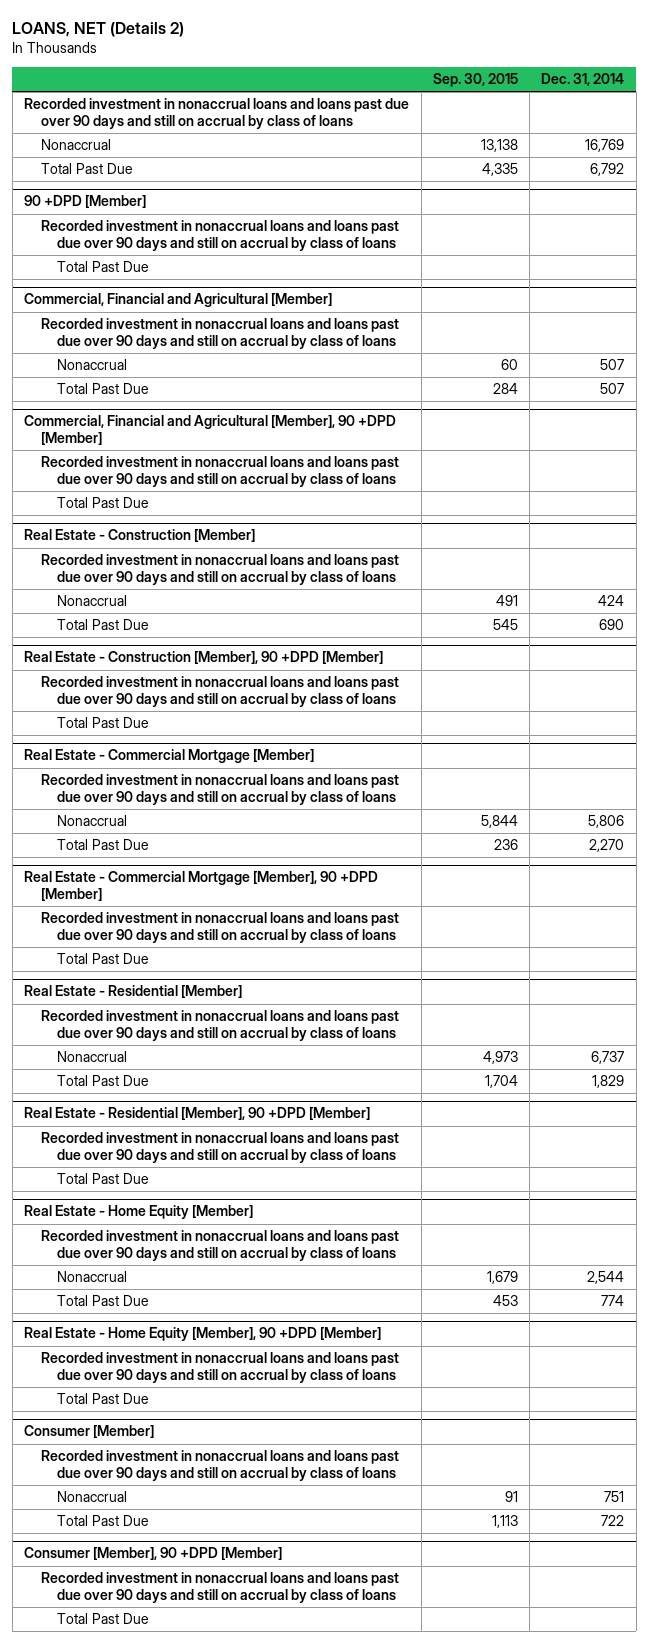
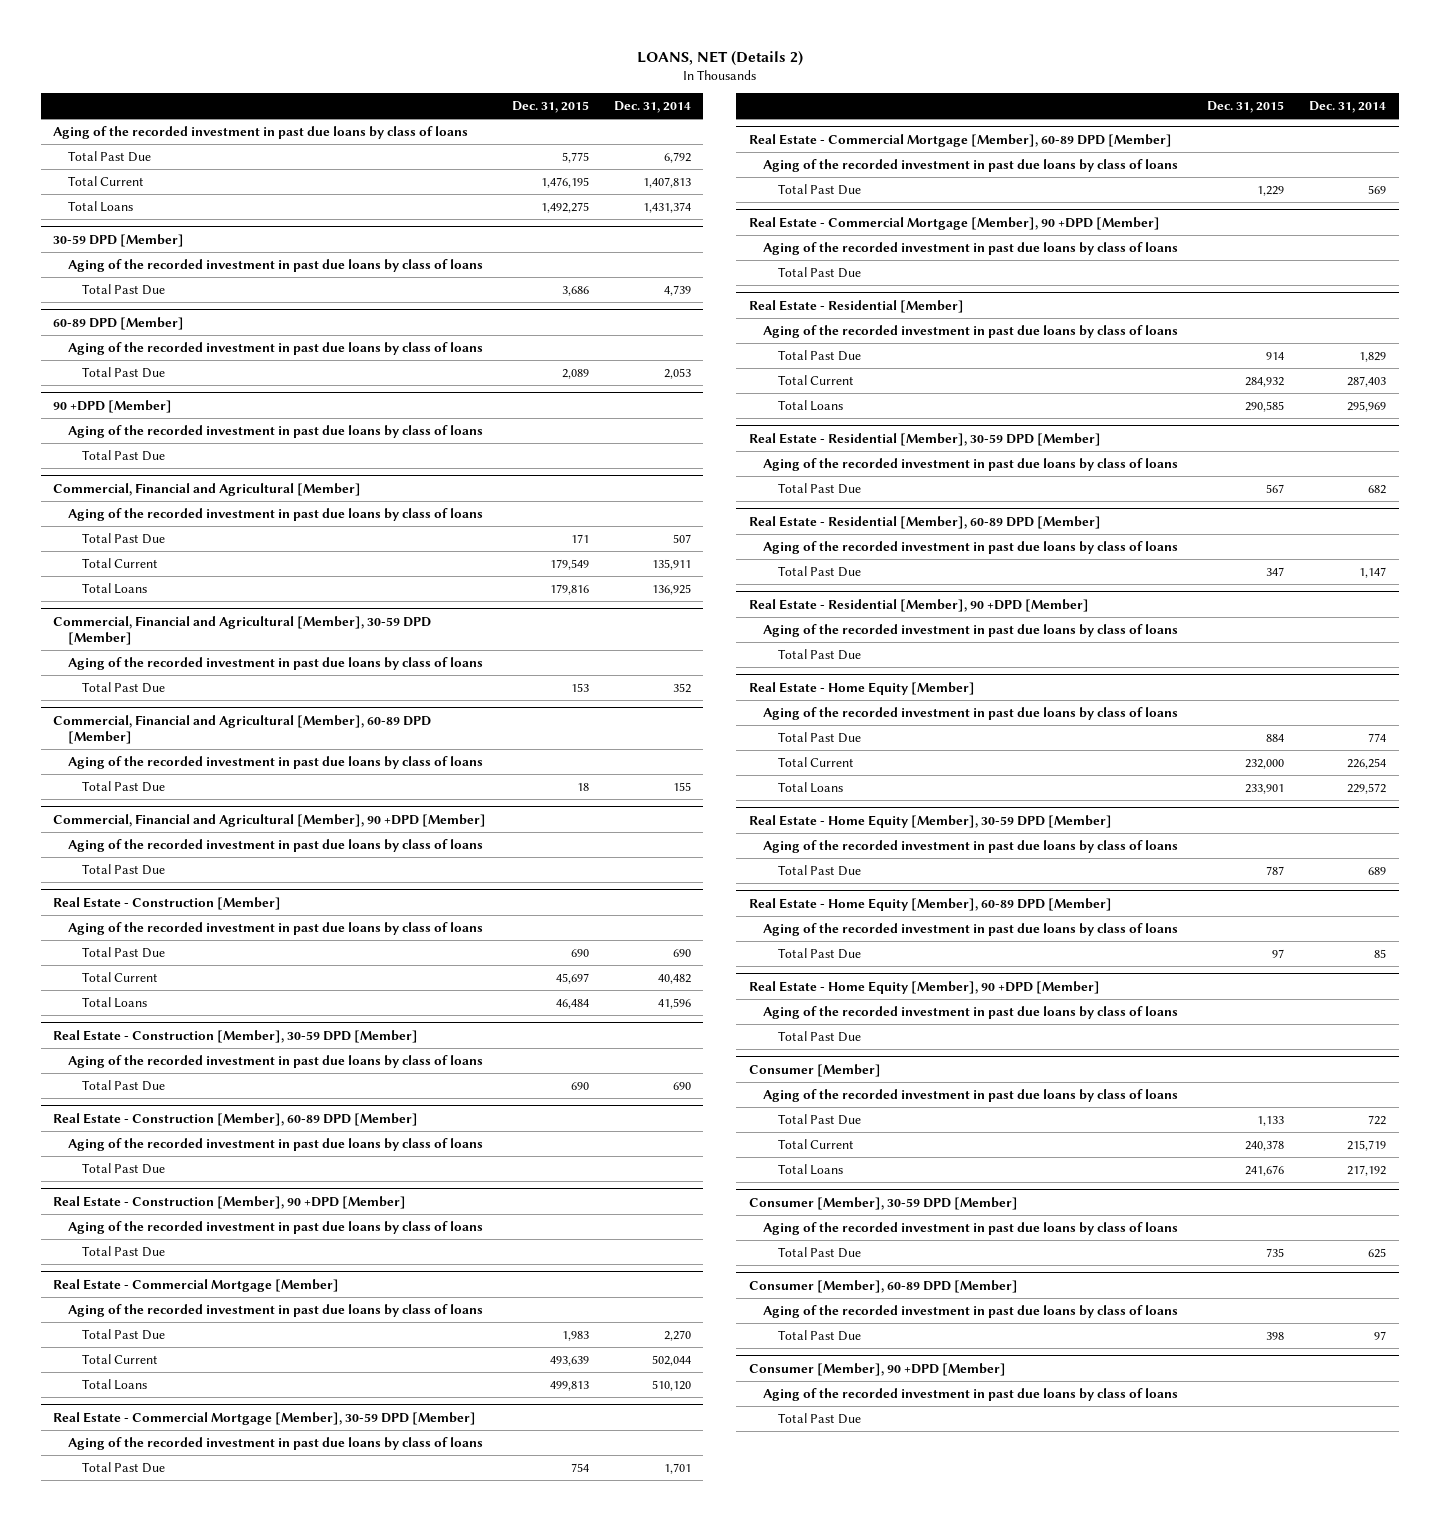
- | Sep. 30, 2015 | Dec. 31, 2014
+ | Dec. 31, 2015 | Dec. 31, 2014
- Recorded investment in nonaccrual loans and loans past due over 90 days and still on accrual by class of loans
- Nonaccrual | 13,138 | 16,769
+ Aging of the recorded investment in past due loans by class of loans
+ Total Current | 1,476,195 | 1,407,813
+ Total Loans | 1,492,275 | 1,431,374
+ 30-59 DPD [Member]
+ Aging of the recorded investment in past due loans by class of loans
+ Total Past Due | 3,686 | 4,739
+ 60-89 DPD [Member]
+ Aging of the recorded investment in past due loans by class of loans
+ Total Past Due | 2,089 | 2,053
@ 90 +DPD [Member]
- Recorded investment in nonaccrual loans and loans past due over 90 days and still on accrual by class of loans
+ Aging of the recorded investment in past due loans by class of loans
@ Commercial, Financial and Agricultural [Member]
- Recorded investment in nonaccrual loans and loans past due over 90 days and still on accrual by class of loans
- Nonaccrual | 60 | 507
+ Aging of the recorded investment in past due loans by class of loans
+ Total Current | 179,549 | 135,911
+ Total Loans | 179,816 | 136,925
+ Commercial, Financial and Agricultural [Member], 30-59 DPD [Member]
+ Aging of the recorded investment in past due loans by class of loans
+ Total Past Due | 153 | 352
+ Commercial, Financial and Agricultural [Member], 60-89 DPD [Member]
+ Aging of the recorded investment in past due loans by class of loans
+ Total Past Due | 18 | 155
@ Commercial, Financial and Agricultural [Member], 90 +DPD [Member]
- Recorded investment in nonaccrual loans and loans past due over 90 days and still on accrual by class of loans
+ Aging of the recorded investment in past due loans by class of loans
@ Real Estate - Construction [Member]
- Recorded investment in nonaccrual loans and loans past due over 90 days and still on accrual by class of loans
- Nonaccrual | 491 | 424
+ Aging of the recorded investment in past due loans by class of loans
+ Total Current | 45,697 | 40,482
+ Total Loans | 46,484 | 41,596
+ Real Estate - Construction [Member], 30-59 DPD [Member]
+ Aging of the recorded investment in past due loans by class of loans
+ Total Past Due | 690 | 690
+ Real Estate - Construction [Member], 60-89 DPD [Member]
+ Aging of the recorded investment in past due loans by class of loans
+ Total Past Due
@ Real Estate - Construction [Member], 90 +DPD [Member]
- Recorded investment in nonaccrual loans and loans past due over 90 days and still on accrual by class of loans
+ Aging of the recorded investment in past due loans by class of loans
@ Real Estate - Commercial Mortgage [Member]
- Recorded investment in nonaccrual loans and loans past due over 90 days and still on accrual by class of loans
- Nonaccrual | 5,844 | 5,806
+ Aging of the recorded investment in past due loans by class of loans
+ Total Current | 493,639 | 502,044
+ Total Loans | 499,813 | 510,120
+ Real Estate - Commercial Mortgage [Member], 30-59 DPD [Member]
+ Aging of the recorded investment in past due loans by class of loans
+ Total Past Due | 754 | 1,701
+ Real Estate - Commercial Mortgage [Member], 60-89 DPD [Member]
+ Aging of the recorded investment in past due loans by class of loans
+ Total Past Due | 1,229 | 569
@ Real Estate - Commercial Mortgage [Member], 90 +DPD [Member]
- Recorded investment in nonaccrual loans and loans past due over 90 days and still on accrual by class of loans
+ Aging of the recorded investment in past due loans by class of loans
@ Real Estate - Residential [Member]
- Recorded investment in nonaccrual loans and loans past due over 90 days and still on accrual by class of loans
- Nonaccrual | 4,973 | 6,737
+ Aging of the recorded investment in past due loans by class of loans
+ Total Current | 284,932 | 287,403
+ Total Loans | 290,585 | 295,969
+ Real Estate - Residential [Member], 30-59 DPD [Member]
+ Aging of the recorded investment in past due loans by class of loans
+ Total Past Due | 567 | 682
+ Real Estate - Residential [Member], 60-89 DPD [Member]
+ Aging of the recorded investment in past due loans by class of loans
+ Total Past Due | 347 | 1,147
@ Real Estate - Residential [Member], 90 +DPD [Member]
- Recorded investment in nonaccrual loans and loans past due over 90 days and still on accrual by class of loans
+ Aging of the recorded investment in past due loans by class of loans
@ Real Estate - Home Equity [Member]
- Recorded investment in nonaccrual loans and loans past due over 90 days and still on accrual by class of loans
- Nonaccrual | 1,679 | 2,544
+ Aging of the recorded investment in past due loans by class of loans
+ Total Current | 232,000 | 226,254
+ Total Loans | 233,901 | 229,572
+ Real Estate - Home Equity [Member], 30-59 DPD [Member]
+ Aging of the recorded investment in past due loans by class of loans
+ Total Past Due | 787 | 689
+ Real Estate - Home Equity [Member], 60-89 DPD [Member]
+ Aging of the recorded investment in past due loans by class of loans
+ Total Past Due | 97 | 85
@ Real Estate - Home Equity [Member], 90 +DPD [Member]
- Recorded investment in nonaccrual loans and loans past due over 90 days and still on accrual by class of loans
+ Aging of the recorded investment in past due loans by class of loans
@ Consumer [Member]
- Recorded investment in nonaccrual loans and loans past due over 90 days and still on accrual by class of loans
- Nonaccrual | 91 | 751
+ Aging of the recorded investment in past due loans by class of loans
+ Total Current | 240,378 | 215,719
+ Total Loans | 241,676 | 217,192
+ Consumer [Member], 30-59 DPD [Member]
+ Aging of the recorded investment in past due loans by class of loans
+ Total Past Due | 735 | 625
+ Consumer [Member], 60-89 DPD [Member]
+ Aging of the recorded investment in past due loans by class of loans
+ Total Past Due | 398 | 97
@ Consumer [Member], 90 +DPD [Member]
- Recorded investment in nonaccrual loans and loans past due over 90 days and still on accrual by class of loans
+ Aging of the recorded investment in past due loans by class of loans

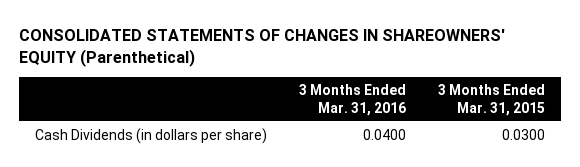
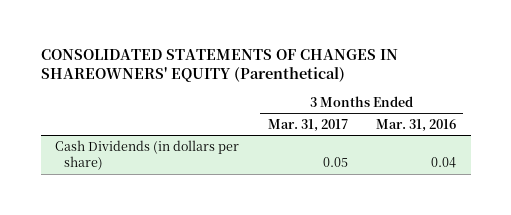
- | 3 Months Ended Mar. 31, 2016 | 3 Months Ended Mar. 31, 2015
+ | 3 Months Ended Mar. 31, 2017 | 3 Months Ended Mar. 31, 2016
- Cash Dividends (in dollars per share) | 0.0400 | 0.0300
+ Cash Dividends (in dollars per share) | 0.05 | 0.04

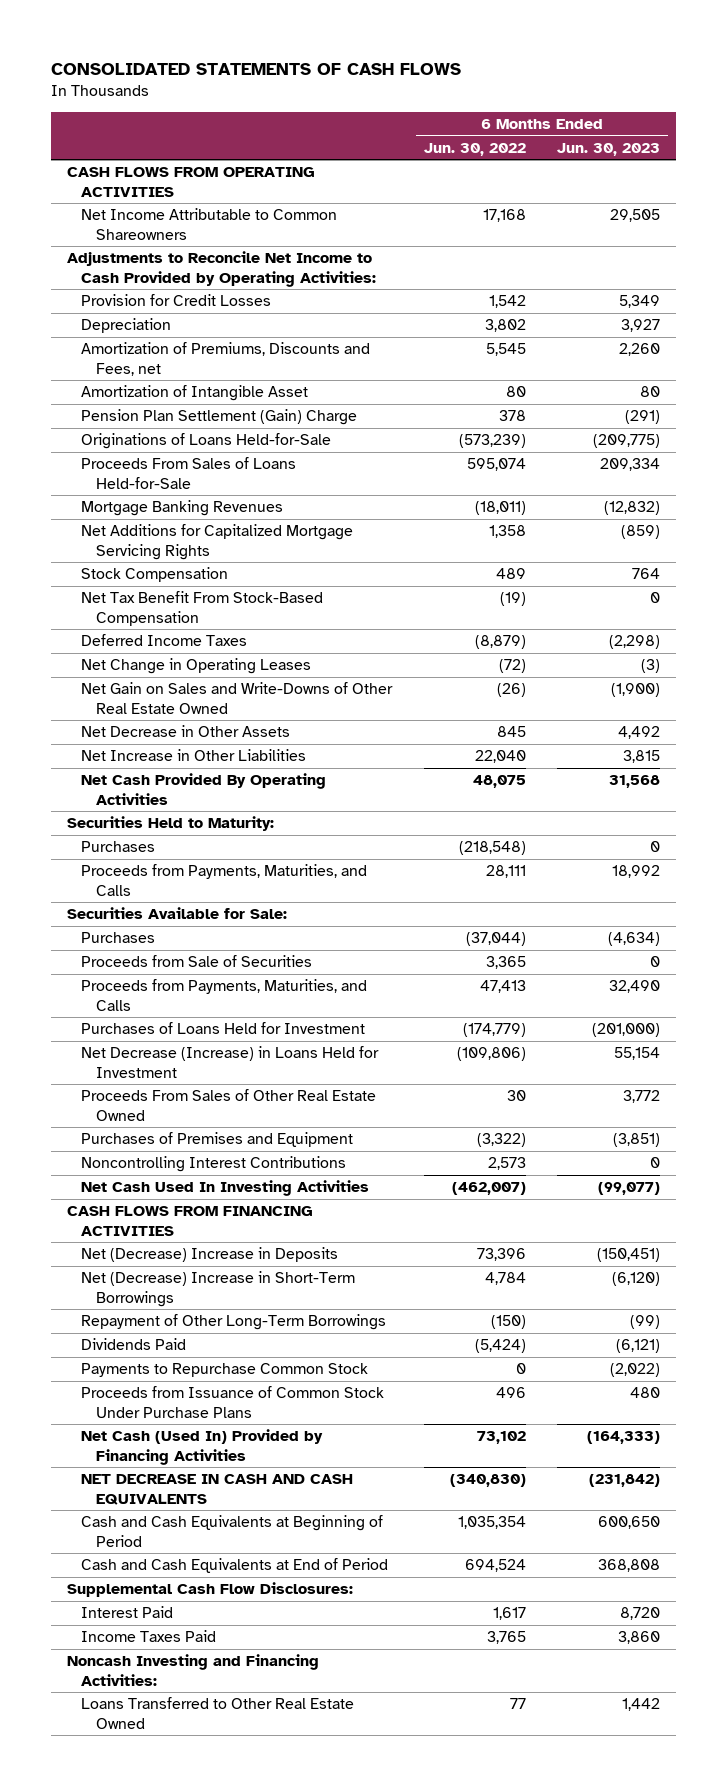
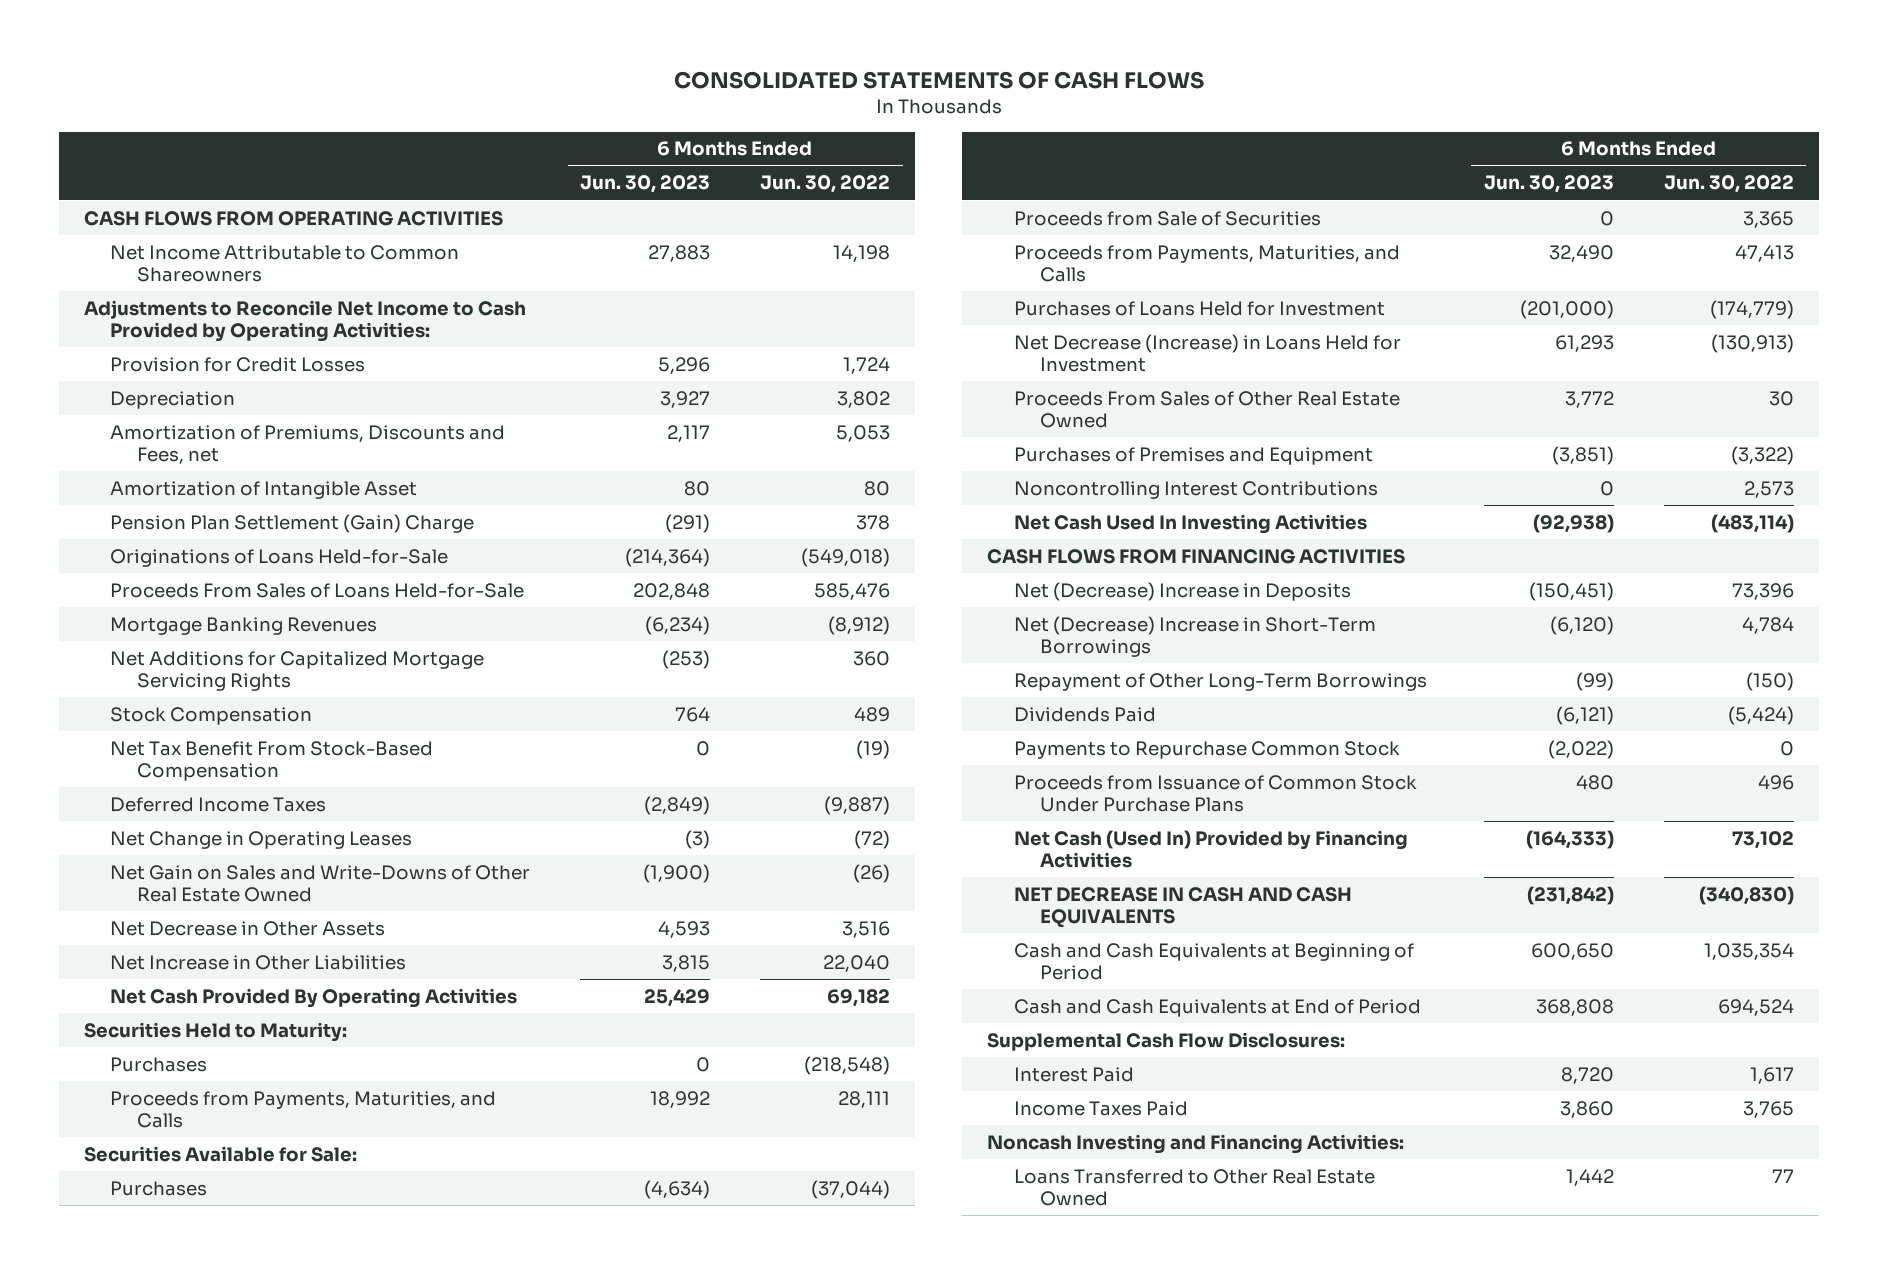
- | 6 Months Ended Jun. 30, 2022 | 6 Months Ended Jun. 30, 2023
+ | 6 Months Ended Jun. 30, 2023 | 6 Months Ended Jun. 30, 2022
- Net Income Attributable to Common Shareowners | 17,168 | 29,505
+ Net Income Attributable to Common Shareowners | 27,883 | 14,198
- Provision for Credit Losses | 1,542 | 5,349
+ Provision for Credit Losses | 5,296 | 1,724
- Amortization of Premiums, Discounts and Fees, net | 5,545 | 2,260
+ Amortization of Premiums, Discounts and Fees, net | 2,117 | 5,053
- Originations of Loans Held-for-Sale | (573,239) | (209,775)
- Proceeds From Sales of Loans Held-for-Sale | 595,074 | 209,334
- Mortgage Banking Revenues | (18,011) | (12,832)
- Net Additions for Capitalized Mortgage Servicing Rights | 1,358 | (859)
+ Originations of Loans Held-for-Sale | (214,364) | (549,018)
+ Proceeds From Sales of Loans Held-for-Sale | 202,848 | 585,476
+ Mortgage Banking Revenues | (6,234) | (8,912)
+ Net Additions for Capitalized Mortgage Servicing Rights | (253) | 360
- Deferred Income Taxes | (8,879) | (2,298)
+ Deferred Income Taxes | (2,849) | (9,887)
- Net Decrease in Other Assets | 845 | 4,492
+ Net Decrease in Other Assets | 4,593 | 3,516
- Net Cash Provided By Operating Activities | 48,075 | 31,568
+ Net Cash Provided By Operating Activities | 25,429 | 69,182
- Net Decrease (Increase) in Loans Held for Investment | (109,806) | 55,154
+ Net Decrease (Increase) in Loans Held for Investment | 61,293 | (130,913)
- Net Cash Used In Investing Activities | (462,007) | (99,077)
+ Net Cash Used In Investing Activities | (92,938) | (483,114)

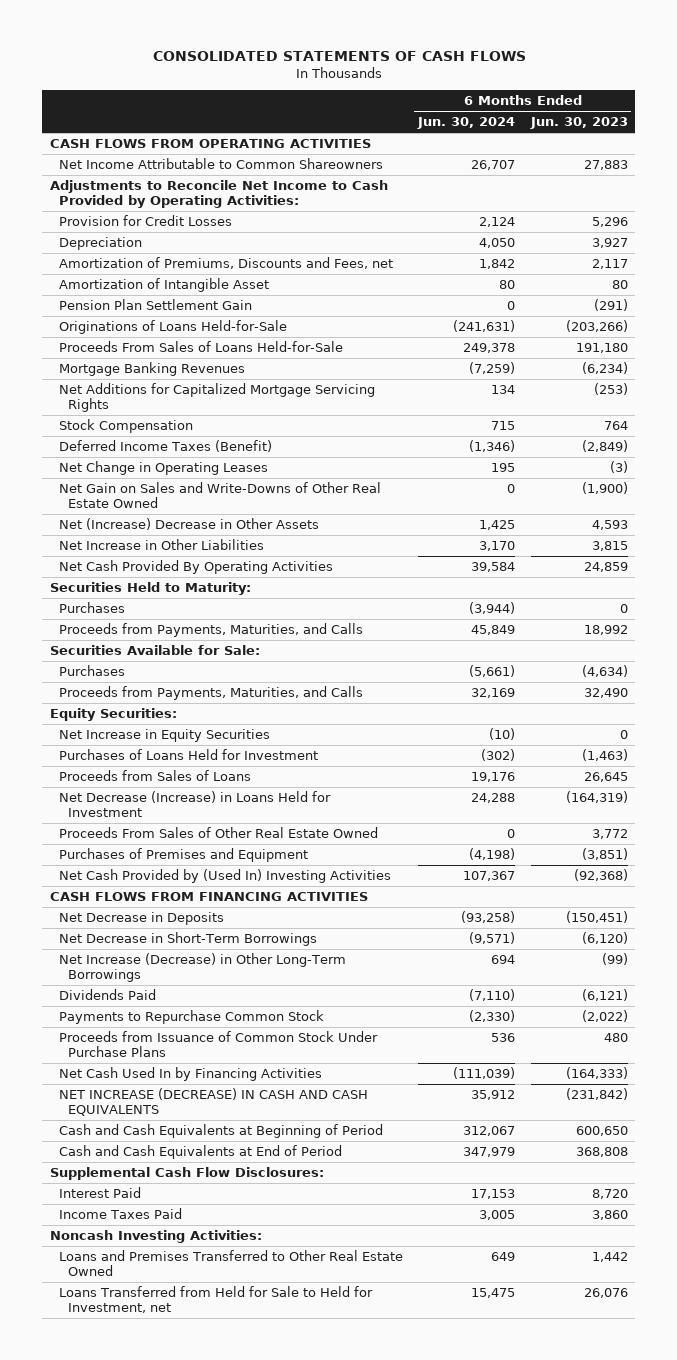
- | 6 Months Ended Jun. 30, 2023 | 6 Months Ended Jun. 30, 2022
+ | 6 Months Ended Jun. 30, 2024 | 6 Months Ended Jun. 30, 2023
- Pension Plan Settlement (Gain) Charge | (291) | 378
- Originations of Loans Held-for-Sale | (214,364) | (549,018)
- Proceeds From Sales of Loans Held-for-Sale | 202,848 | 585,476
+ Pension Plan Settlement Gain | 0 | (291)
+ Originations of Loans Held-for-Sale | (241,631) | (203,266)
+ Proceeds From Sales of Loans Held-for-Sale | 249,378 | 191,180
- Net Tax Benefit From Stock-Based Compensation | 0 | (19)
- Deferred Income Taxes | (2,849) | (9,887)
+ Deferred Income Taxes (Benefit) | (1,346) | (2,849)
- Net Decrease in Other Assets | 4,593 | 3,516
+ Net (Increase) Decrease in Other Assets | 1,425 | 4,593
- Net Cash Provided By Operating Activities | 25,429 | 69,182
+ Net Cash Provided By Operating Activities | 39,584 | 24,859
- Proceeds from Sale of Securities | 0 | 3,365
- Purchases of Loans Held for Investment | (201,000) | (174,779)
- Net Decrease (Increase) in Loans Held for Investment | 61,293 | (130,913)
+ Equity Securities:
+ Net Increase in Equity Securities | (10) | 0
+ Purchases of Loans Held for Investment | (302) | (1,463)
+ Proceeds from Sales of Loans | 19,176 | 26,645
+ Net Decrease (Increase) in Loans Held for Investment | 24,288 | (164,319)
- Noncontrolling Interest Contributions | 0 | 2,573
- Net Cash Used In Investing Activities | (92,938) | (483,114)
+ Net Cash Provided by (Used In) Investing Activities | 107,367 | (92,368)
- Net (Decrease) Increase in Deposits | (150,451) | 73,396
- Net (Decrease) Increase in Short-Term Borrowings | (6,120) | 4,784
- Repayment of Other Long-Term Borrowings | (99) | (150)
+ Net Decrease in Deposits | (93,258) | (150,451)
+ Net Decrease in Short-Term Borrowings | (9,571) | (6,120)
+ Net Increase (Decrease) in Other Long-Term Borrowings | 694 | (99)
- Net Cash (Used In) Provided by Financing Activities | (164,333) | 73,102
- NET DECREASE IN CASH AND CASH EQUIVALENTS | (231,842) | (340,830)
+ Net Cash Used In by Financing Activities | (111,039) | (164,333)
+ NET INCREASE (DECREASE) IN CASH AND CASH EQUIVALENTS | 35,912 | (231,842)
- Noncash Investing and Financing Activities:
- Loans Transferred to Other Real Estate Owned | 1,442 | 77
+ Noncash Investing Activities:
+ Loans and Premises Transferred to Other Real Estate Owned | 649 | 1,442
+ Loans Transferred from Held for Sale to Held for Investment, net | 15,475 | 26,076

